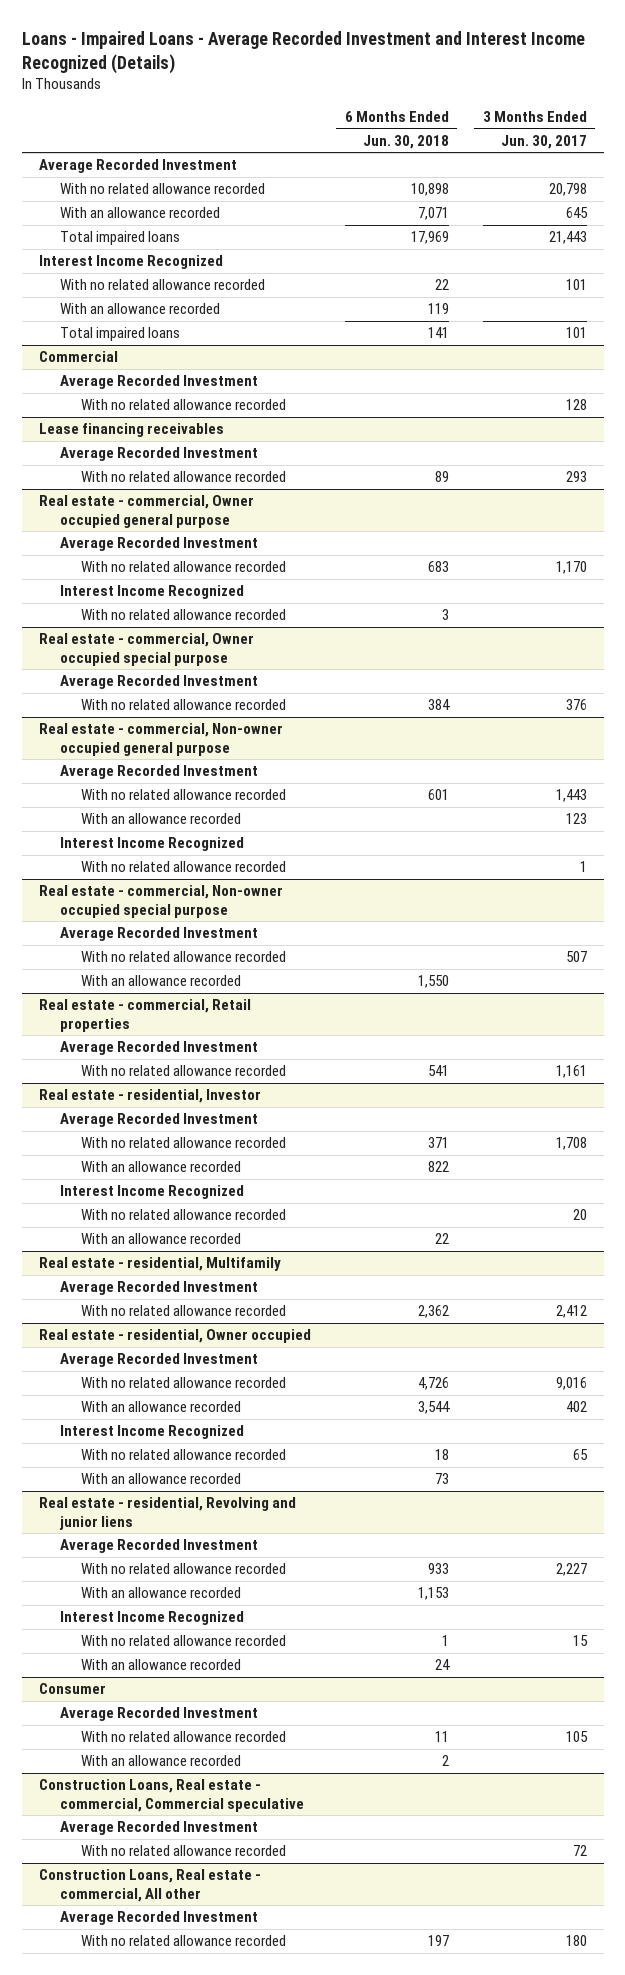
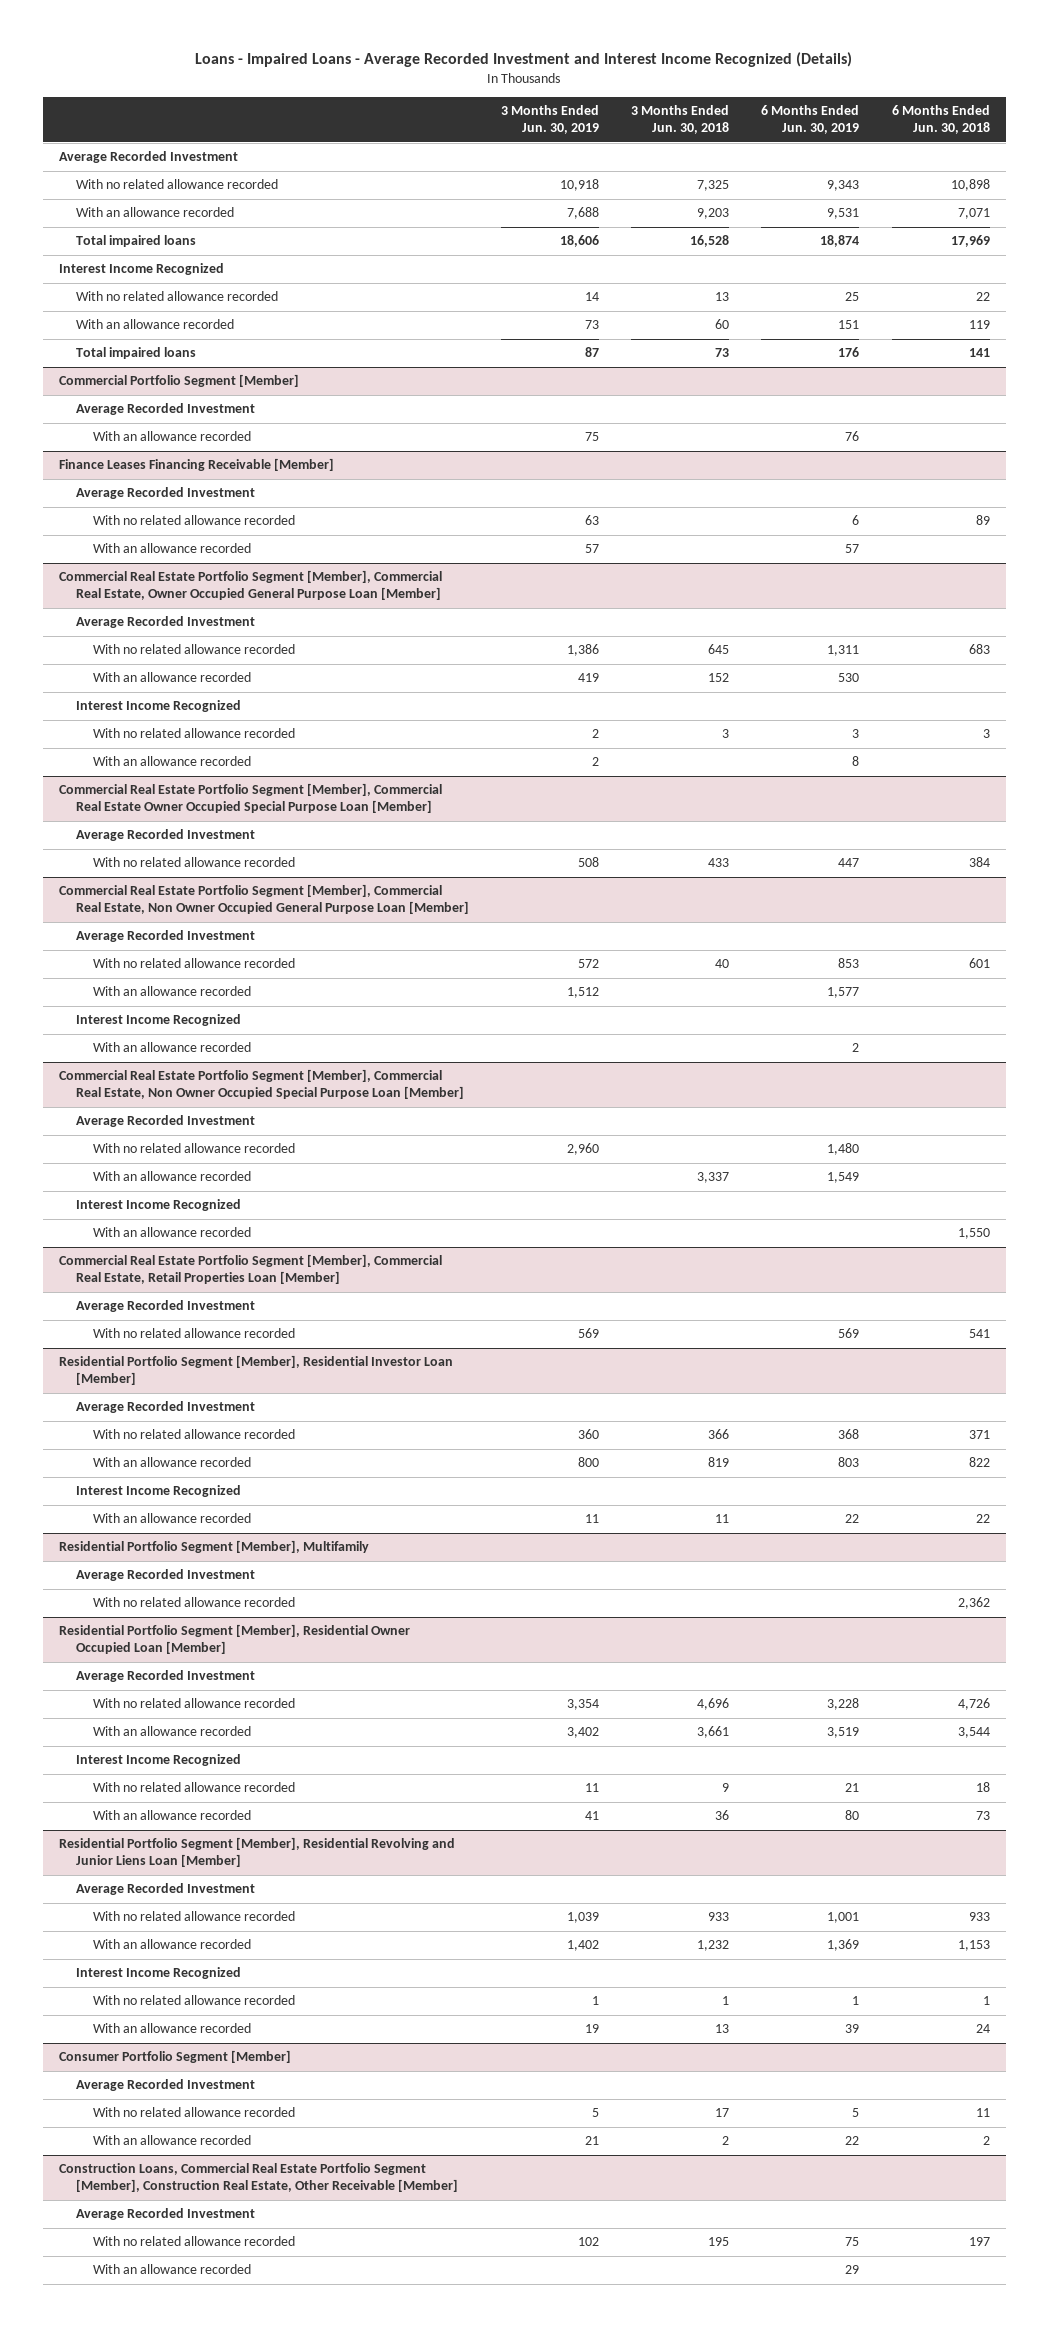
- | 6 Months Ended Jun. 30, 2018 | 3 Months Ended Jun. 30, 2017
+ | 3 Months Ended Jun. 30, 2019 | 3 Months Ended Jun. 30, 2018 | 6 Months Ended Jun. 30, 2019 | 6 Months Ended Jun. 30, 2018
- Commercial
+ Commercial Portfolio Segment [Member]
- With no related allowance recorded | | 128
- Lease financing receivables
+ With an allowance recorded | 75 | | 76 |
+ Finance Leases Financing Receivable [Member]
- Real estate - commercial, Owner occupied general purpose
+ With an allowance recorded | 57 | | 57 |
+ Commercial Real Estate Portfolio Segment [Member], Commercial Real Estate, Owner Occupied General Purpose Loan [Member]
+ With an allowance recorded | 419 | 152 | 530 |
- Real estate - commercial, Owner occupied special purpose
+ With an allowance recorded | 2 | | 8 |
+ Commercial Real Estate Portfolio Segment [Member], Commercial Real Estate Owner Occupied Special Purpose Loan [Member]
- Real estate - commercial, Non-owner occupied general purpose
+ Commercial Real Estate Portfolio Segment [Member], Commercial Real Estate, Non Owner Occupied General Purpose Loan [Member]
- With no related allowance recorded | | 1
- Real estate - commercial, Non-owner occupied special purpose
+ With an allowance recorded | | | 2 |
+ Commercial Real Estate Portfolio Segment [Member], Commercial Real Estate, Non Owner Occupied Special Purpose Loan [Member]
+ With an allowance recorded | | 3,337 | 1,549 |
+ Interest Income Recognized
- Real estate - commercial, Retail properties
+ Commercial Real Estate Portfolio Segment [Member], Commercial Real Estate, Retail Properties Loan [Member]
- Real estate - residential, Investor
+ Residential Portfolio Segment [Member], Residential Investor Loan [Member]
- With no related allowance recorded | | 20
- Real estate - residential, Multifamily
+ Residential Portfolio Segment [Member], Multifamily
- Real estate - residential, Owner occupied
+ Residential Portfolio Segment [Member], Residential Owner Occupied Loan [Member]
- Real estate - residential, Revolving and junior liens
+ Residential Portfolio Segment [Member], Residential Revolving and Junior Liens Loan [Member]
- Consumer
+ Consumer Portfolio Segment [Member]
- Construction Loans, Real estate - commercial, Commercial speculative
- Average Recorded Investment
- With no related allowance recorded | | 72
- Construction Loans, Real estate - commercial, All other
+ Construction Loans, Commercial Real Estate Portfolio Segment [Member], Construction Real Estate, Other Receivable [Member]
+ With an allowance recorded | | | 29 |

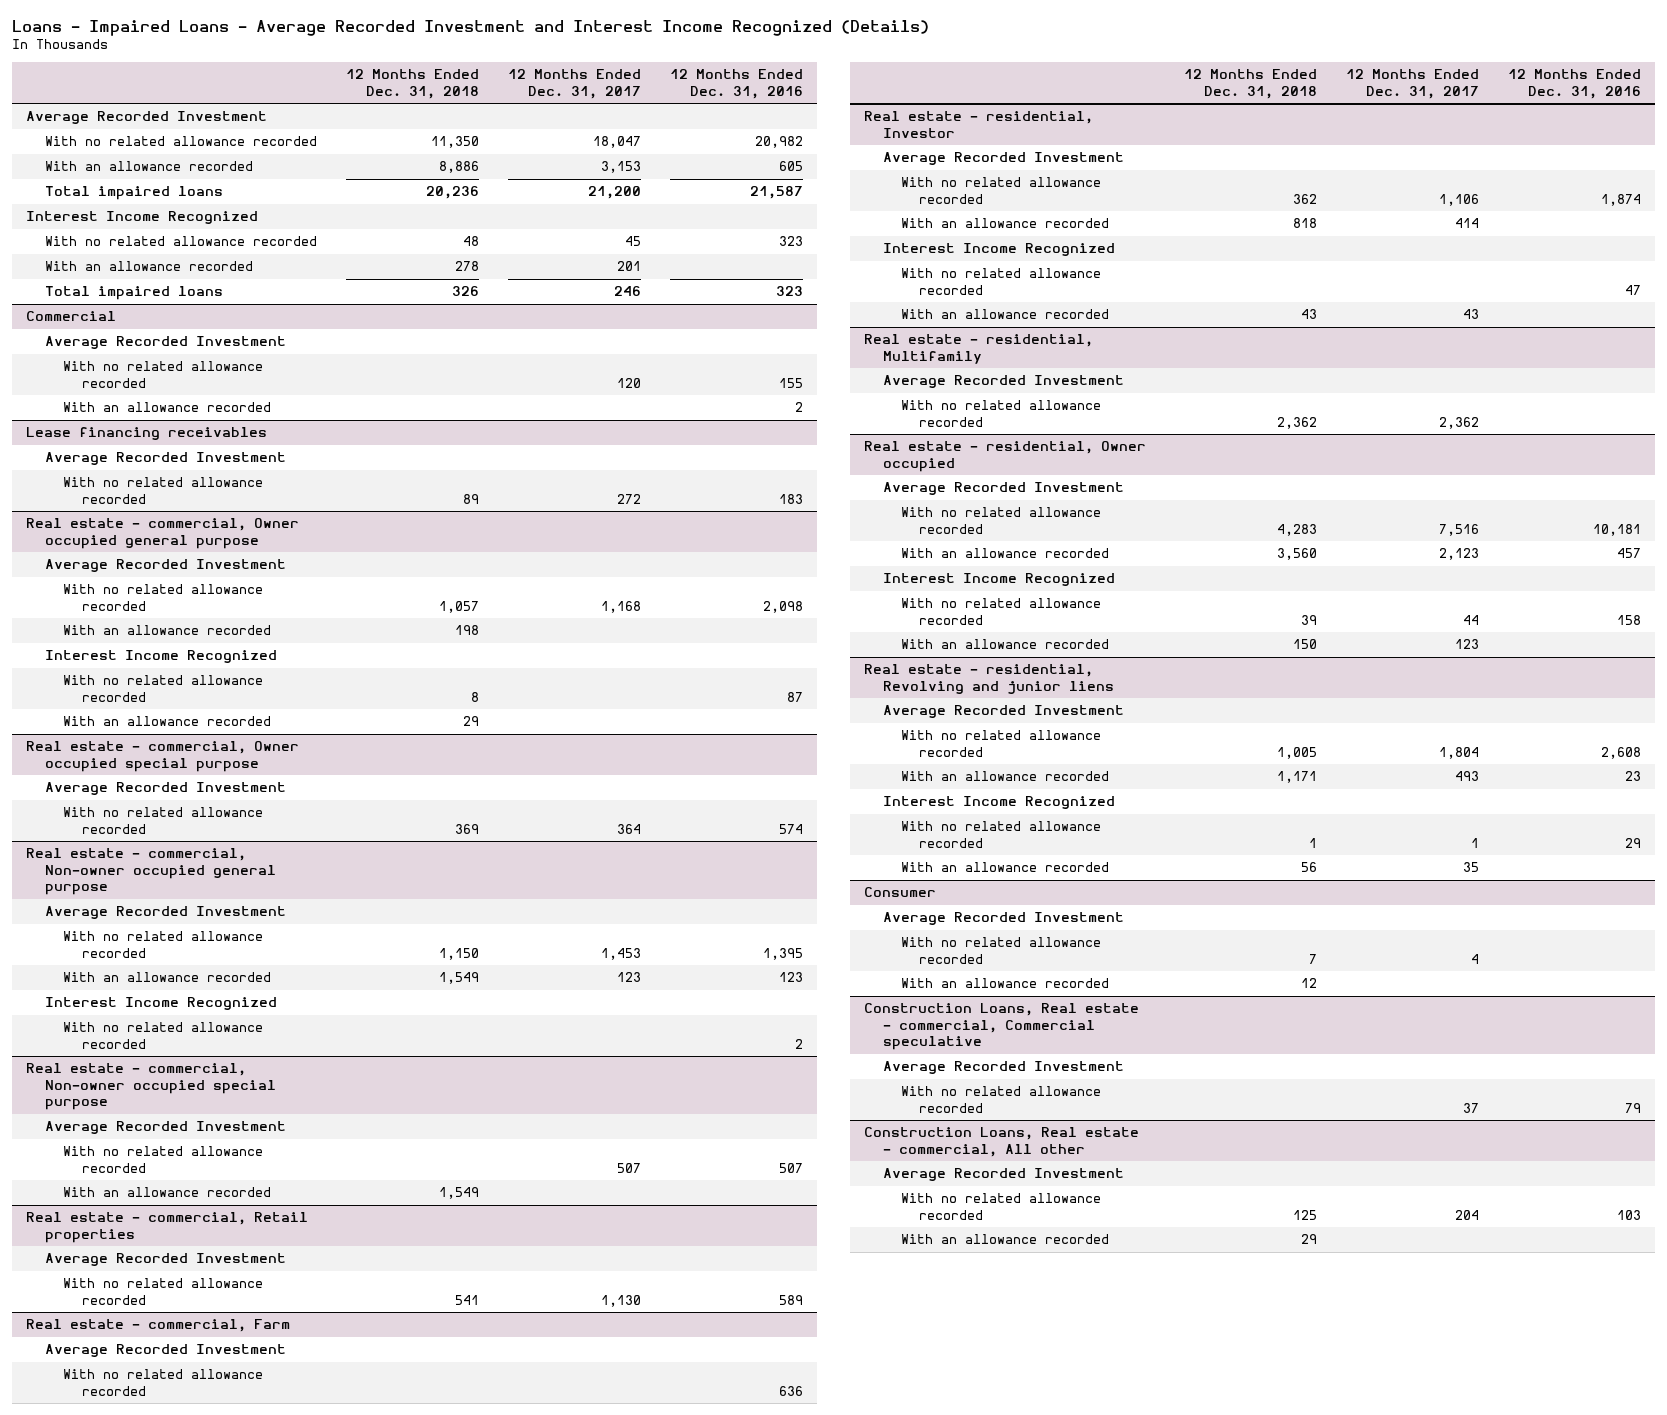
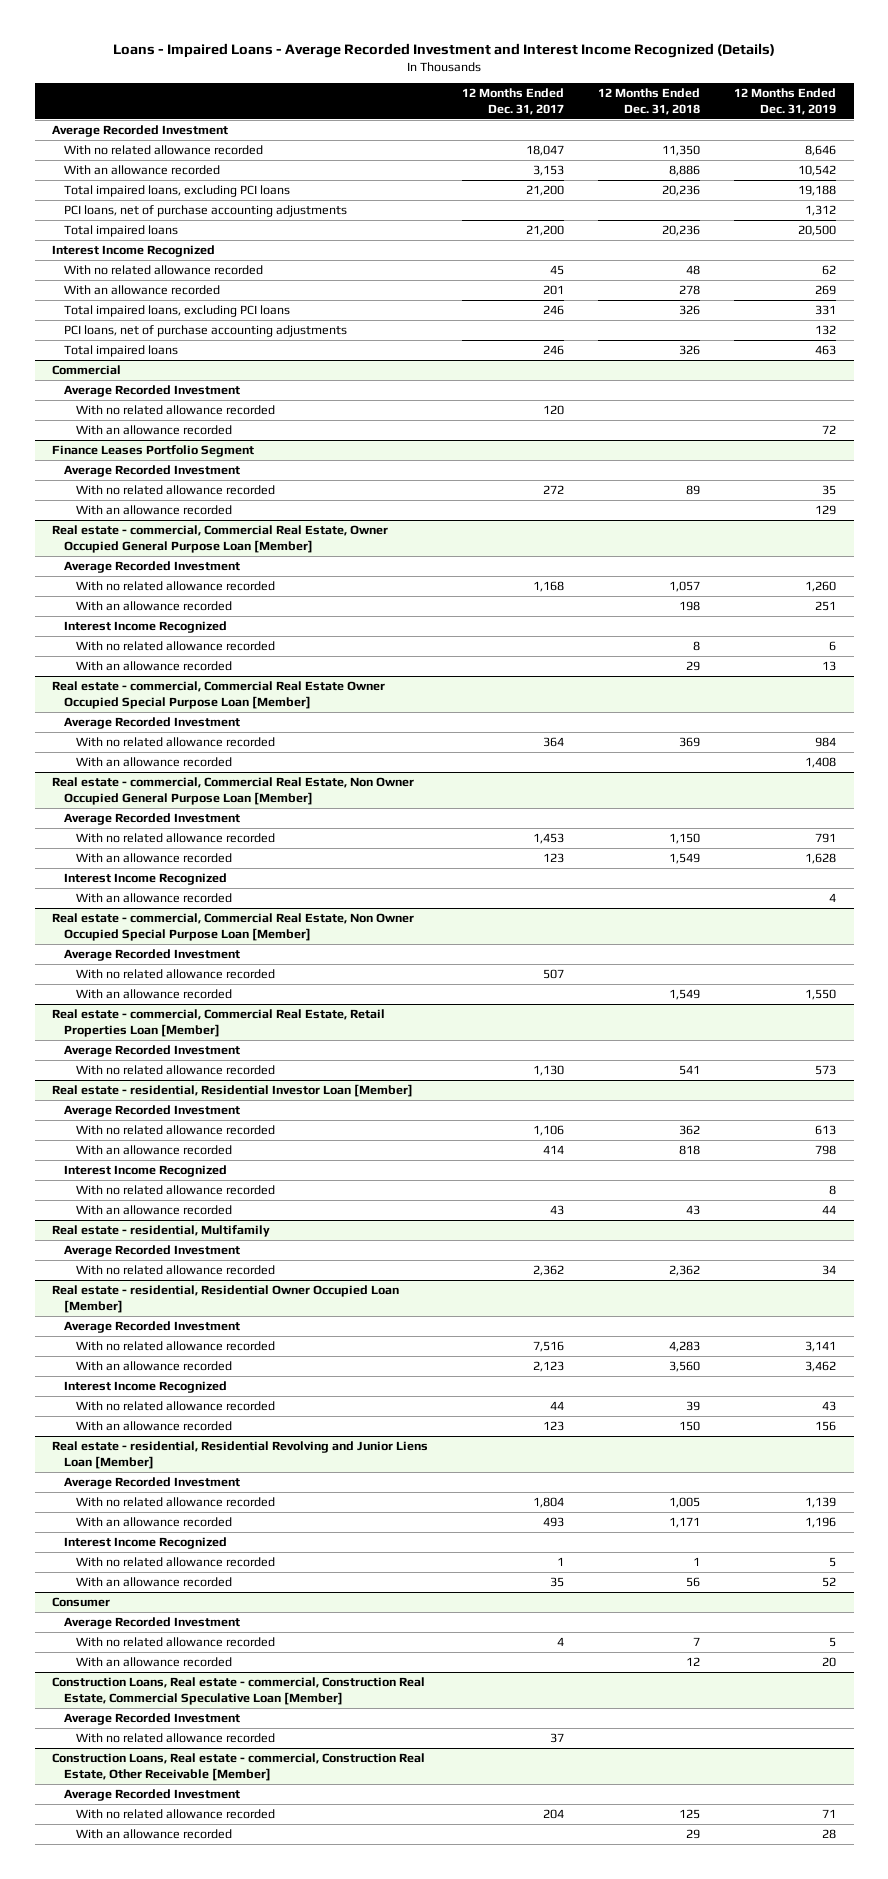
- | 12 Months Ended Dec. 31, 2018 | 12 Months Ended Dec. 31, 2017 | 12 Months Ended Dec. 31, 2016
+ | 12 Months Ended Dec. 31, 2017 | 12 Months Ended Dec. 31, 2018 | 12 Months Ended Dec. 31, 2019
+ Total impaired loans, excluding PCI loans | 21,200 | 20,236 | 19,188
+ PCI loans, net of purchase accounting adjustments | | | 1,312
+ Total impaired loans, excluding PCI loans | 246 | 326 | 331
+ PCI loans, net of purchase accounting adjustments | | | 132
- Lease financing receivables
+ Finance Leases Portfolio Segment
- Real estate - commercial, Owner occupied general purpose
+ With an allowance recorded | | | 129
+ Real estate - commercial, Commercial Real Estate, Owner Occupied General Purpose Loan [Member]
- Real estate - commercial, Owner occupied special purpose
+ Real estate - commercial, Commercial Real Estate Owner Occupied Special Purpose Loan [Member]
- Real estate - commercial, Non-owner occupied general purpose
+ With an allowance recorded | | | 1,408
+ Real estate - commercial, Commercial Real Estate, Non Owner Occupied General Purpose Loan [Member]
- With no related allowance recorded | | | 2
- Real estate - commercial, Non-owner occupied special purpose
+ With an allowance recorded | | | 4
+ Real estate - commercial, Commercial Real Estate, Non Owner Occupied Special Purpose Loan [Member]
- Real estate - commercial, Retail properties
+ Real estate - commercial, Commercial Real Estate, Retail Properties Loan [Member]
- Real estate - commercial, Farm
- Average Recorded Investment
- With no related allowance recorded | | | 636
- Real estate - residential, Investor
+ Real estate - residential, Residential Investor Loan [Member]
- Real estate - residential, Owner occupied
+ Real estate - residential, Residential Owner Occupied Loan [Member]
- Real estate - residential, Revolving and junior liens
+ Real estate - residential, Residential Revolving and Junior Liens Loan [Member]
- Construction Loans, Real estate - commercial, Commercial speculative
+ Construction Loans, Real estate - commercial, Construction Real Estate, Commercial Speculative Loan [Member]
- Construction Loans, Real estate - commercial, All other
+ Construction Loans, Real estate - commercial, Construction Real Estate, Other Receivable [Member]

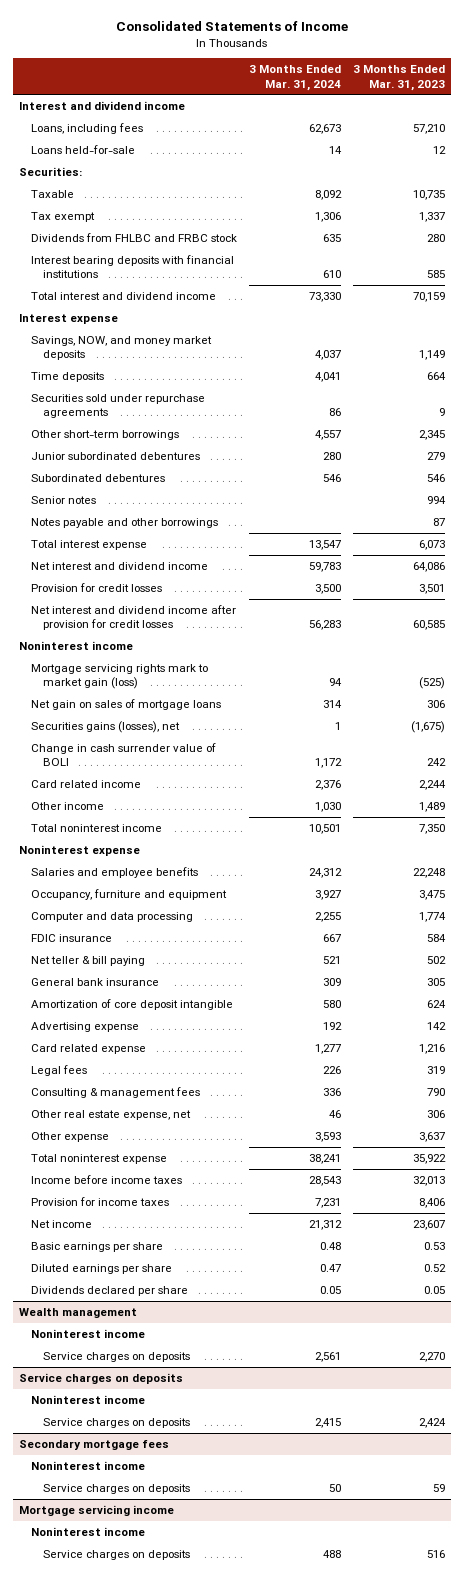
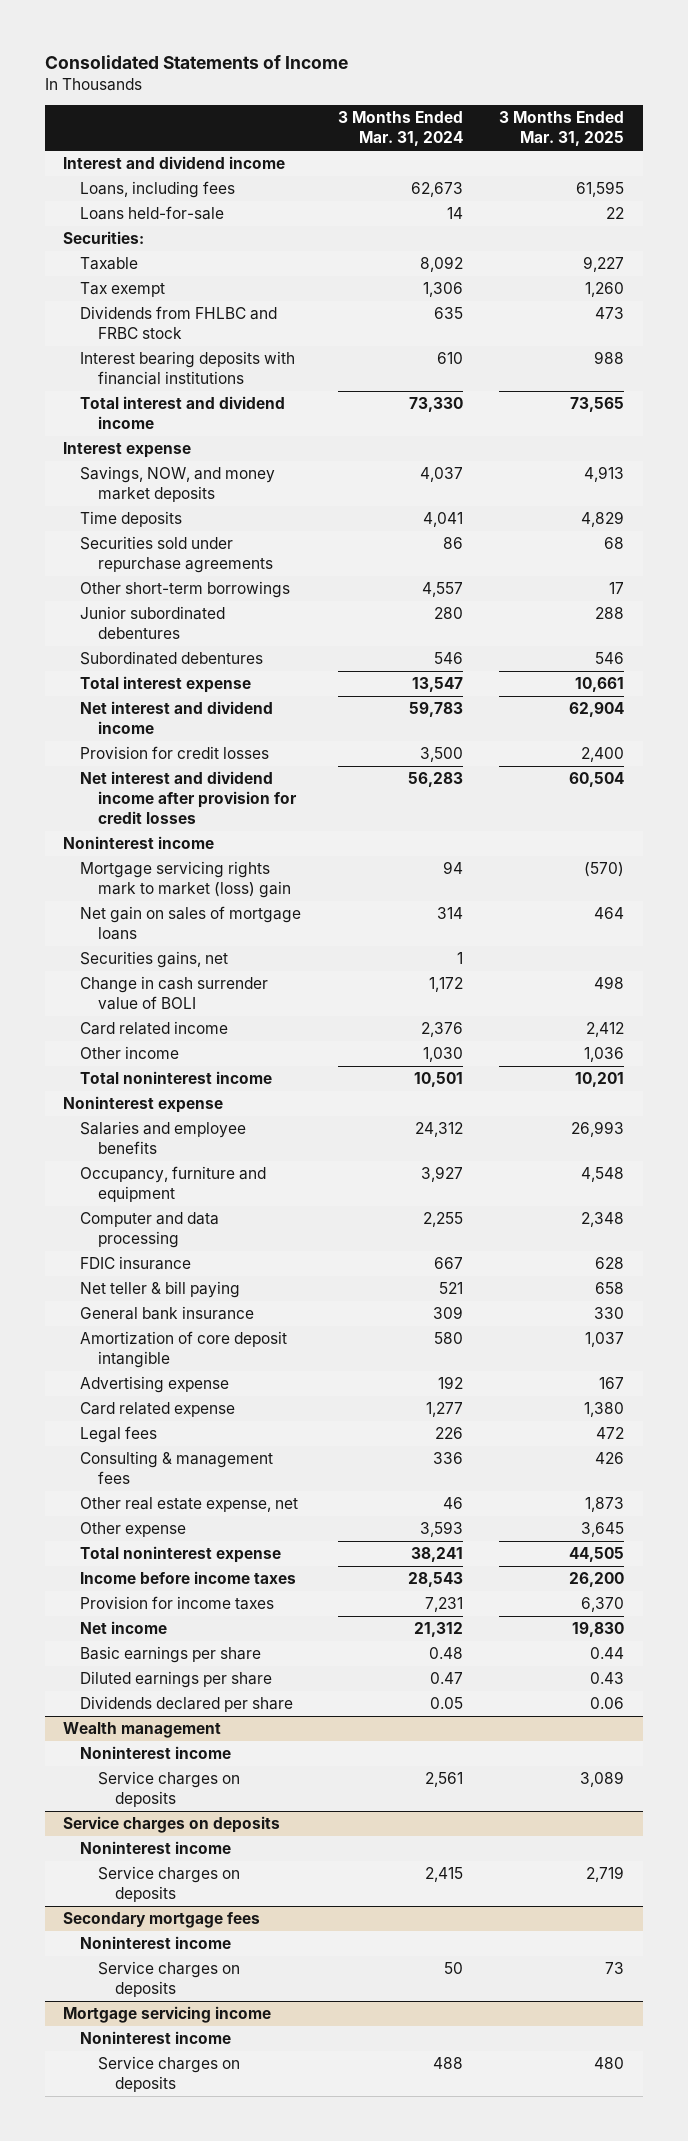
- | 3 Months Ended Mar. 31, 2024 | 3 Months Ended Mar. 31, 2023
+ | 3 Months Ended Mar. 31, 2024 | 3 Months Ended Mar. 31, 2025
- Senior notes | | 994
- Notes payable and other borrowings | | 87
- Mortgage servicing rights mark to market gain (loss) | 94 | (525)
+ Mortgage servicing rights mark to market (loss) gain | 94 | (570)
- Securities gains (losses), net | 1 | (1,675)
+ Securities gains, net | 1 |

